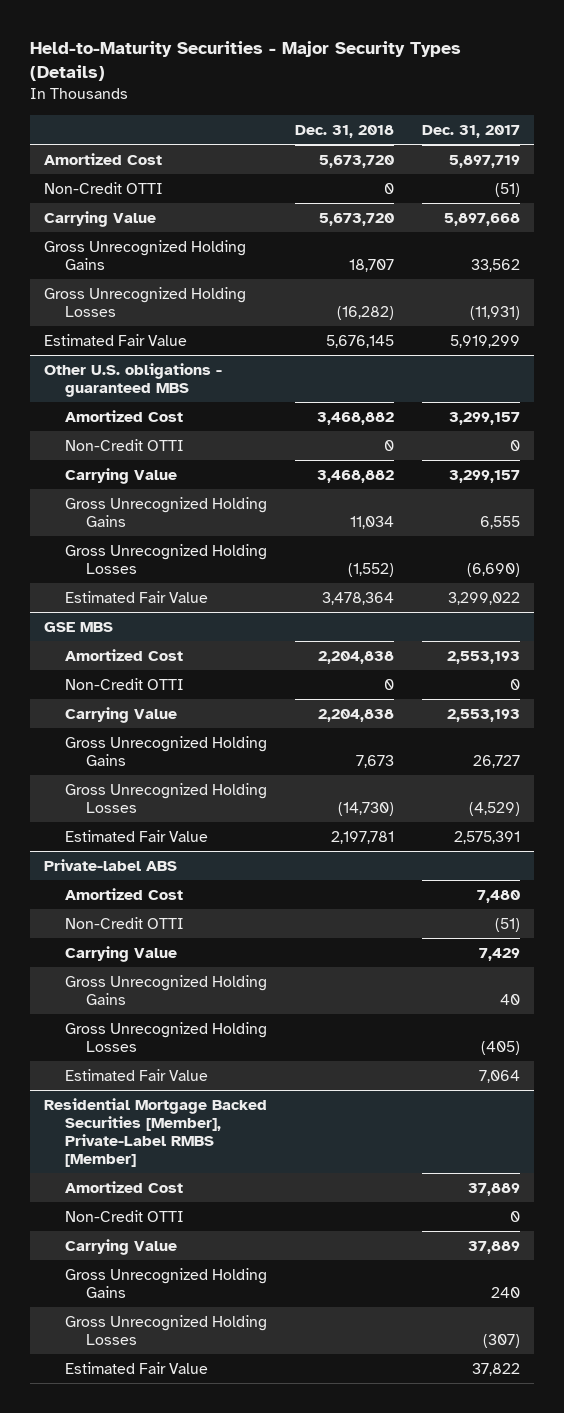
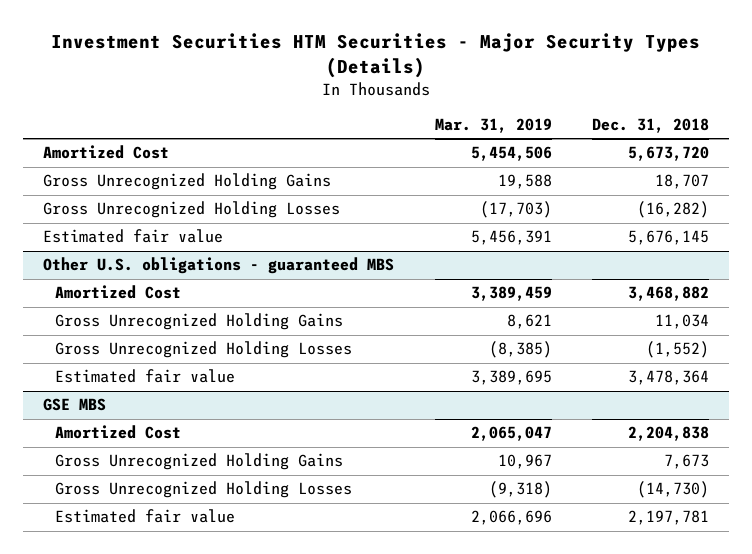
- Held-to-Maturity Securities - Major Security Types (Details)
+ Investment Securities HTM Securities - Major Security Types (Details)
- | Dec. 31, 2018 | Dec. 31, 2017
+ | Mar. 31, 2019 | Dec. 31, 2018
- Non-Credit OTTI | 0 | (51)
- Carrying Value | 5,673,720 | 5,897,668
- Estimated Fair Value | 5,676,145 | 5,919,299
+ Estimated fair value | 5,456,391 | 5,676,145
@ Other U.S. obligations - guaranteed MBS
- Non-Credit OTTI | 0 | 0
- Carrying Value | 3,468,882 | 3,299,157
- Estimated Fair Value | 3,478,364 | 3,299,022
+ Estimated fair value | 3,389,695 | 3,478,364
@ GSE MBS
- Non-Credit OTTI | 0 | 0
- Carrying Value | 2,204,838 | 2,553,193
- Estimated Fair Value | 2,197,781 | 2,575,391
- Private-label ABS
- Amortized Cost | | 7,480
- Non-Credit OTTI | | (51)
- Carrying Value | | 7,429
- Gross Unrecognized Holding Gains | | 40
- Gross Unrecognized Holding Losses | | (405)
- Estimated Fair Value | | 7,064
- Residential Mortgage Backed Securities [Member], Private-Label RMBS [Member]
- Amortized Cost | | 37,889
- Non-Credit OTTI | | 0
- Carrying Value | | 37,889
- Gross Unrecognized Holding Gains | | 240
- Gross Unrecognized Holding Losses | | (307)
- Estimated Fair Value | | 37,822
@ GSE MBS
+ Estimated fair value | 2,066,696 | 2,197,781

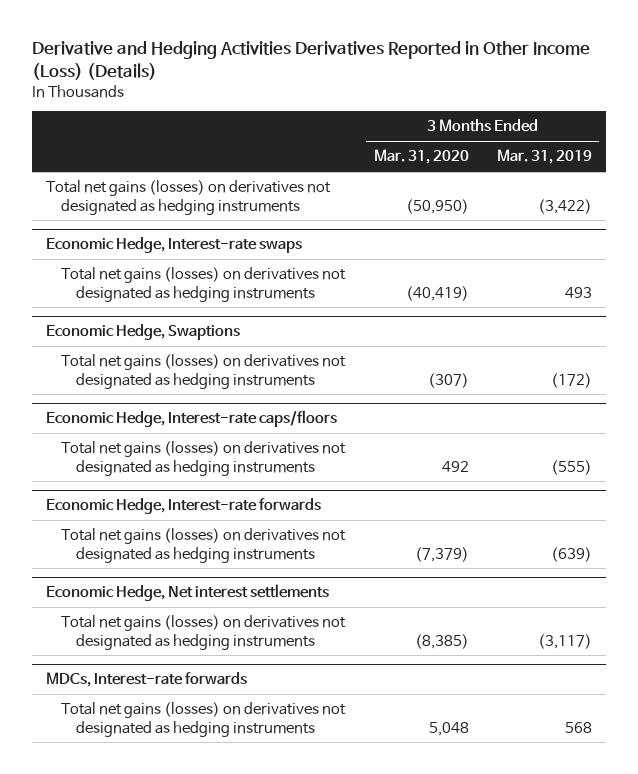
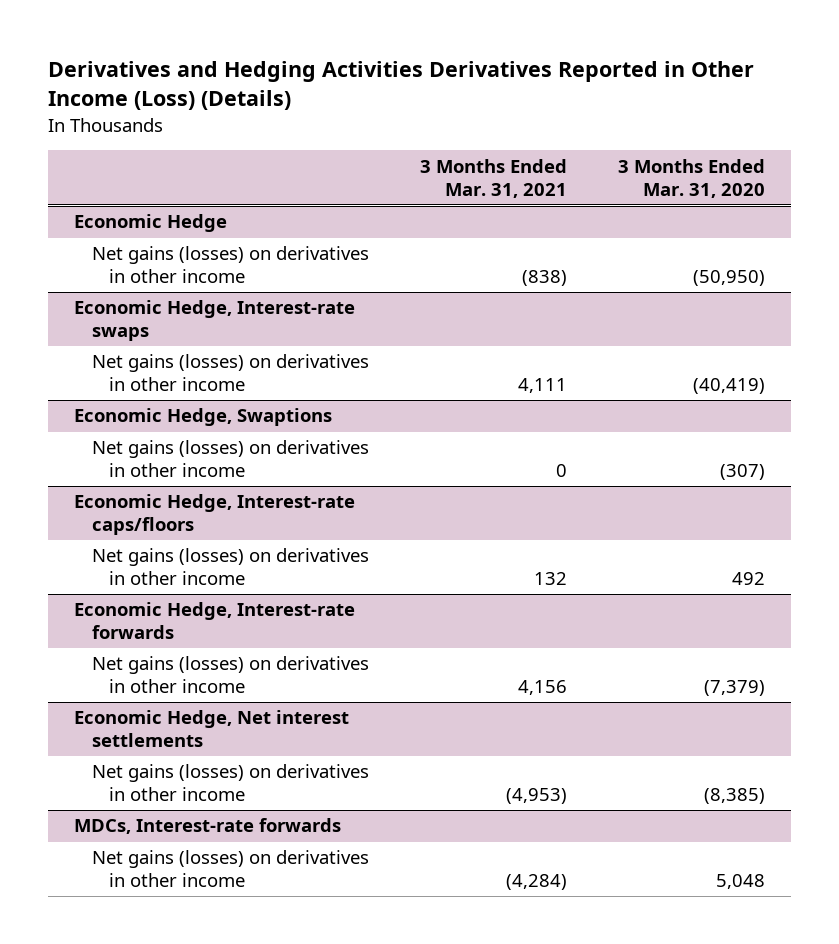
- Derivative and Hedging Activities Derivatives Reported in Other Income (Loss) (Details)
+ Derivatives and Hedging Activities Derivatives Reported in Other Income (Loss) (Details)
- | 3 Months Ended Mar. 31, 2020 | 3 Months Ended Mar. 31, 2019
+ | 3 Months Ended Mar. 31, 2021 | 3 Months Ended Mar. 31, 2020
- Total net gains (losses) on derivatives not designated as hedging instruments | (50,950) | (3,422)
+ Economic Hedge
+ Net gains (losses) on derivatives in other income | (838) | (50,950)
@ Economic Hedge, Interest-rate swaps
- Total net gains (losses) on derivatives not designated as hedging instruments | (40,419) | 493
+ Net gains (losses) on derivatives in other income | 4,111 | (40,419)
@ Economic Hedge, Swaptions
- Total net gains (losses) on derivatives not designated as hedging instruments | (307) | (172)
+ Net gains (losses) on derivatives in other income | 0 | (307)
@ Economic Hedge, Interest-rate caps/floors
- Total net gains (losses) on derivatives not designated as hedging instruments | 492 | (555)
+ Net gains (losses) on derivatives in other income | 132 | 492
@ Economic Hedge, Interest-rate forwards
- Total net gains (losses) on derivatives not designated as hedging instruments | (7,379) | (639)
+ Net gains (losses) on derivatives in other income | 4,156 | (7,379)
@ Economic Hedge, Net interest settlements
- Total net gains (losses) on derivatives not designated as hedging instruments | (8,385) | (3,117)
+ Net gains (losses) on derivatives in other income | (4,953) | (8,385)
@ MDCs, Interest-rate forwards
- Total net gains (losses) on derivatives not designated as hedging instruments | 5,048 | 568
+ Net gains (losses) on derivatives in other income | (4,284) | 5,048

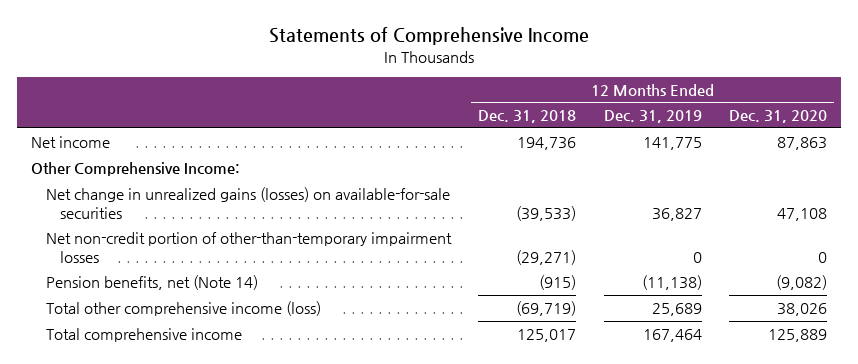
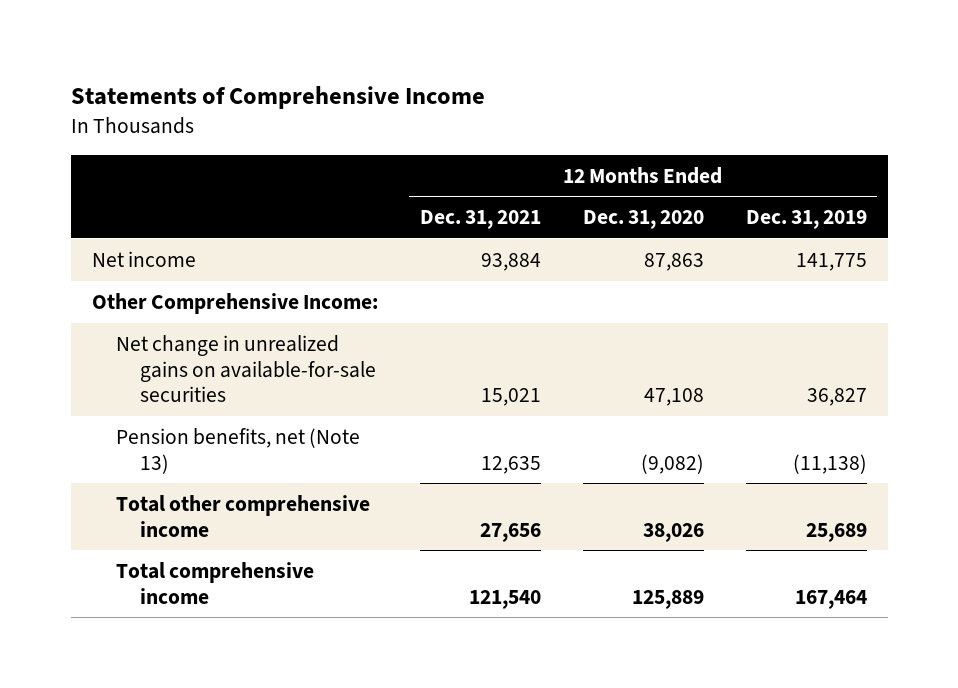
- | 12 Months Ended Dec. 31, 2018 | 12 Months Ended Dec. 31, 2019 | 12 Months Ended Dec. 31, 2020
+ | 12 Months Ended Dec. 31, 2021 | 12 Months Ended Dec. 31, 2020 | 12 Months Ended Dec. 31, 2019
- Net change in unrealized gains (losses) on available-for-sale securities | (39,533) | 36,827 | 47,108
- Net non-credit portion of other-than-temporary impairment losses | (29,271) | 0 | 0
- Pension benefits, net (Note 14) | (915) | (11,138) | (9,082)
- Total other comprehensive income (loss) | (69,719) | 25,689 | 38,026
+ Net change in unrealized gains on available-for-sale securities | 15,021 | 47,108 | 36,827
+ Pension benefits, net (Note 13) | 12,635 | (9,082) | (11,138)
+ Total other comprehensive income | 27,656 | 38,026 | 25,689

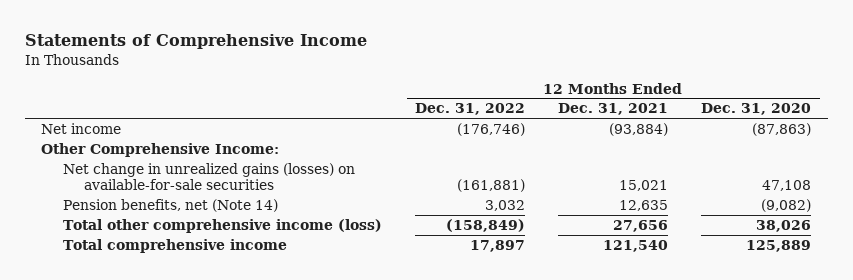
- | 12 Months Ended Dec. 31, 2021 | 12 Months Ended Dec. 31, 2020 | 12 Months Ended Dec. 31, 2019
+ | 12 Months Ended Dec. 31, 2022 | 12 Months Ended Dec. 31, 2021 | 12 Months Ended Dec. 31, 2020
- Net income | 93,884 | 87,863 | 141,775
+ Net income | (176,746) | (93,884) | (87,863)
- Net change in unrealized gains on available-for-sale securities | 15,021 | 47,108 | 36,827
- Pension benefits, net (Note 13) | 12,635 | (9,082) | (11,138)
- Total other comprehensive income | 27,656 | 38,026 | 25,689
+ Net change in unrealized gains (losses) on available-for-sale securities | (161,881) | 15,021 | 47,108
+ Pension benefits, net (Note 14) | 3,032 | 12,635 | (9,082)
+ Total other comprehensive income (loss) | (158,849) | 27,656 | 38,026

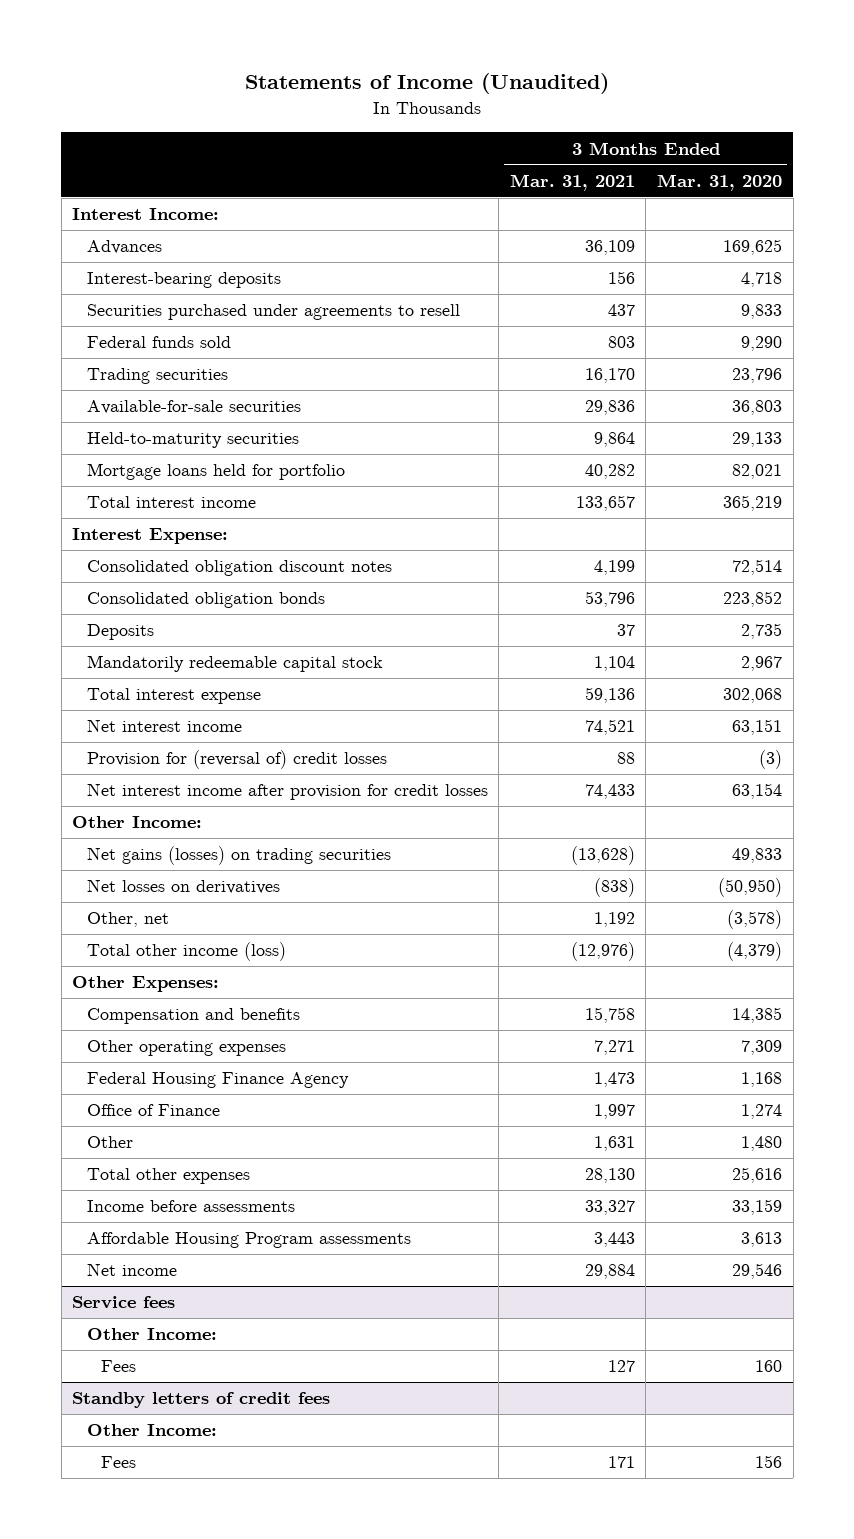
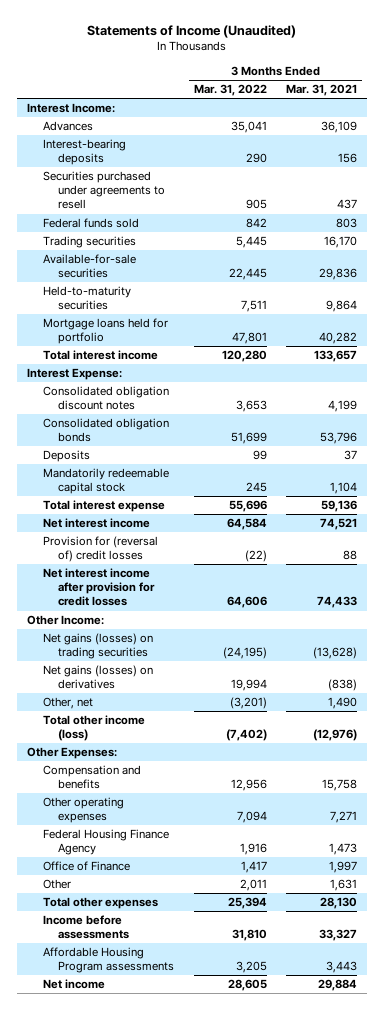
- | 3 Months Ended Mar. 31, 2021 | 3 Months Ended Mar. 31, 2020
+ | 3 Months Ended Mar. 31, 2022 | 3 Months Ended Mar. 31, 2021
- Net losses on derivatives | (838) | (50,950)
- Other, net | 1,192 | (3,578)
+ Net gains (losses) on derivatives | 19,994 | (838)
+ Other, net | (3,201) | 1,490
- Service fees
- Other Income:
- Fees | 127 | 160
- Standby letters of credit fees
- Other Income:
- Fees | 171 | 156

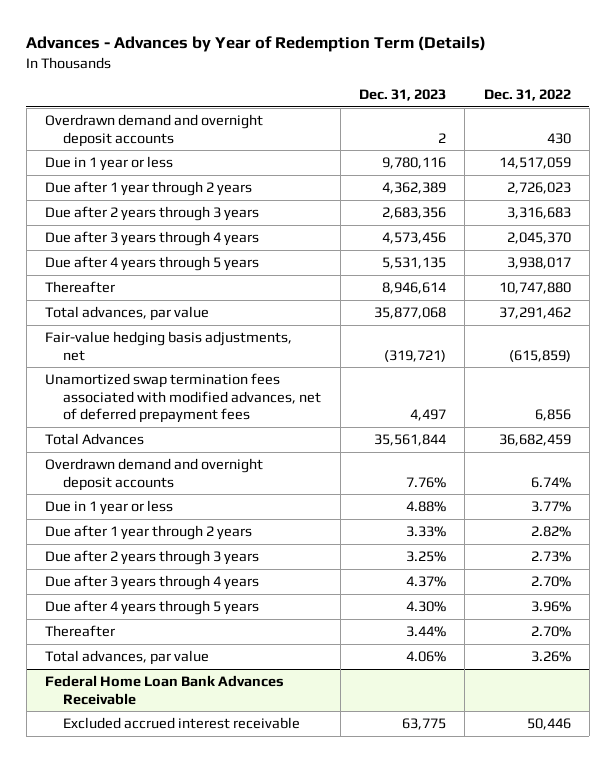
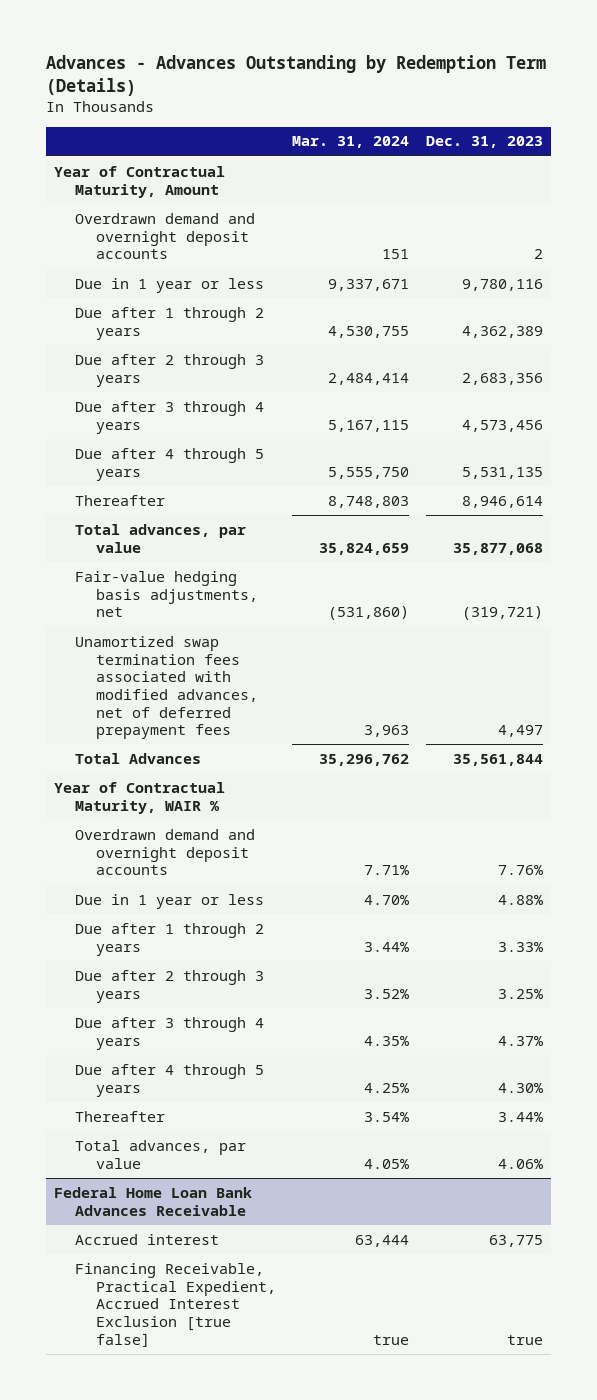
- Advances - Advances by Year of Redemption Term (Details)
+ Advances - Advances Outstanding by Redemption Term (Details)
- | Dec. 31, 2023 | Dec. 31, 2022
+ | Mar. 31, 2024 | Dec. 31, 2023
+ Year of Contractual Maturity, Amount
- Due after 1 year through 2 years | 4,362,389 | 2,726,023
- Due after 2 years through 3 years | 2,683,356 | 3,316,683
- Due after 3 years through 4 years | 4,573,456 | 2,045,370
- Due after 4 years through 5 years | 5,531,135 | 3,938,017
+ Due after 1 through 2 years | 4,530,755 | 4,362,389
+ Due after 2 through 3 years | 2,484,414 | 2,683,356
+ Due after 3 through 4 years | 5,167,115 | 4,573,456
+ Due after 4 through 5 years | 5,555,750 | 5,531,135
+ Year of Contractual Maturity, WAIR %
- Due after 1 year through 2 years | 3.33% | 2.82%
- Due after 2 years through 3 years | 3.25% | 2.73%
- Due after 3 years through 4 years | 4.37% | 2.70%
- Due after 4 years through 5 years | 4.30% | 3.96%
+ Due after 1 through 2 years | 3.44% | 3.33%
+ Due after 2 through 3 years | 3.52% | 3.25%
+ Due after 3 through 4 years | 4.35% | 4.37%
+ Due after 4 through 5 years | 4.25% | 4.30%
@ Federal Home Loan Bank Advances Receivable
- Excluded accrued interest receivable | 63,775 | 50,446
+ Accrued interest | 63,444 | 63,775
+ Financing Receivable, Practical Expedient, Accrued Interest Exclusion [true false] | true | true

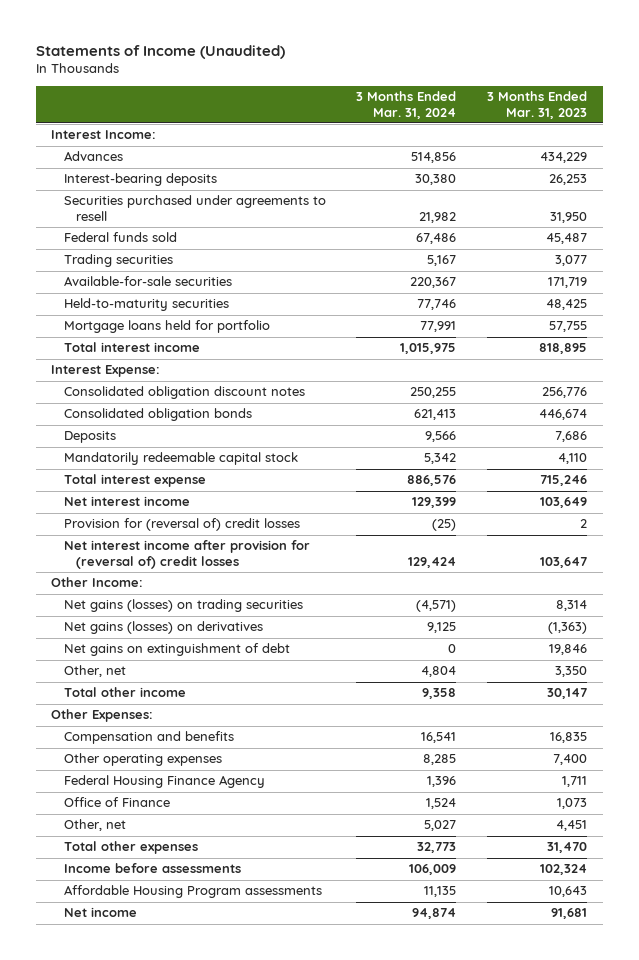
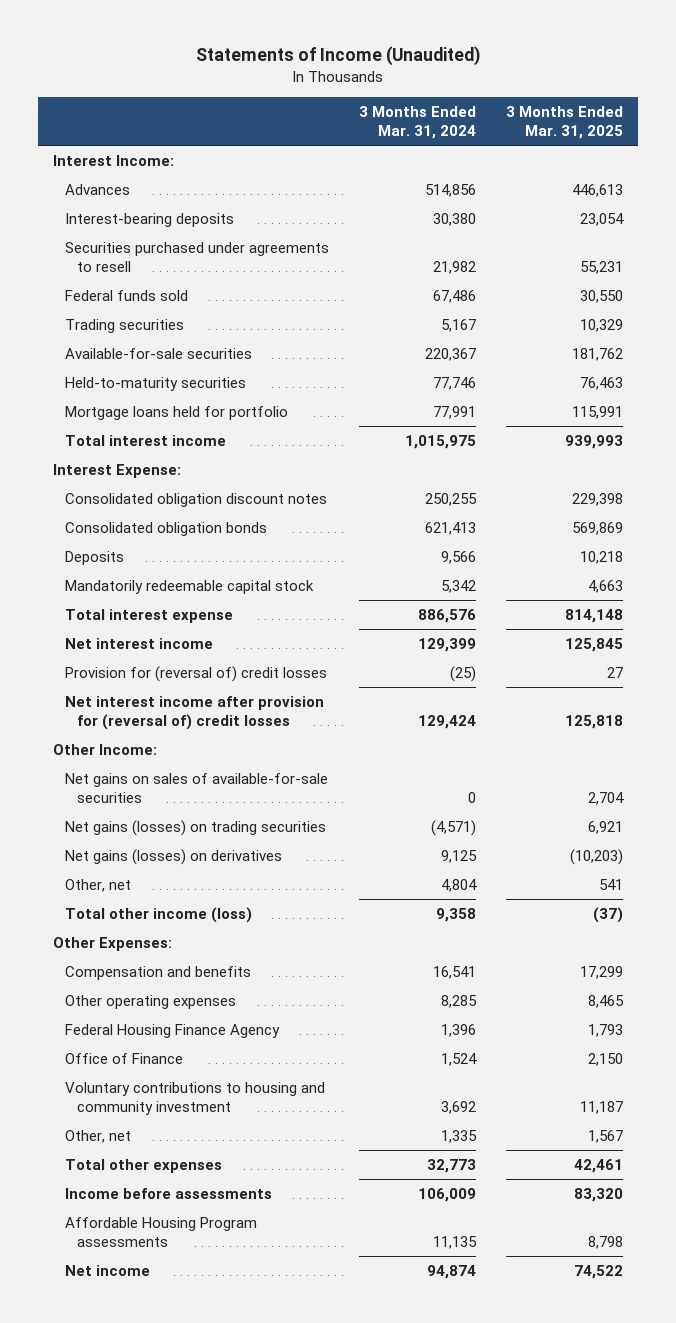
- | 3 Months Ended Mar. 31, 2024 | 3 Months Ended Mar. 31, 2023
+ | 3 Months Ended Mar. 31, 2024 | 3 Months Ended Mar. 31, 2025
+ Net gains on sales of available-for-sale securities | 0 | 2,704
- Net gains on extinguishment of debt | 0 | 19,846
- Total other income | 9,358 | 30,147
+ Total other income (loss) | 9,358 | (37)
- Other, net | 5,027 | 4,451
+ Voluntary contributions to housing and community investment | 3,692 | 11,187
+ Other, net | 1,335 | 1,567

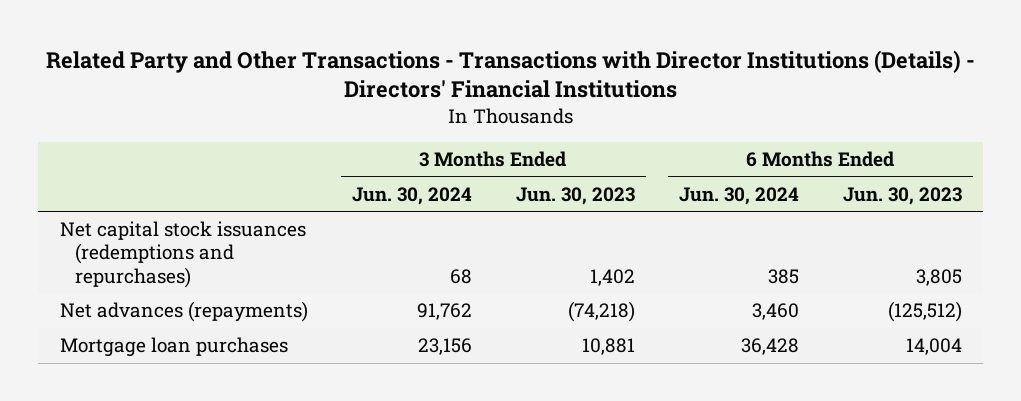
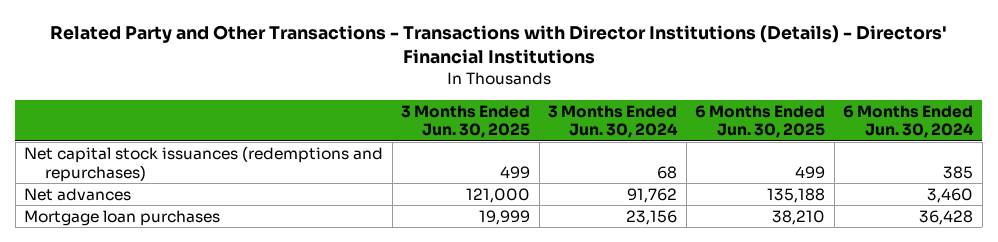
- | 3 Months Ended Jun. 30, 2024 | 3 Months Ended Jun. 30, 2023 | 6 Months Ended Jun. 30, 2024 | 6 Months Ended Jun. 30, 2023
+ | 3 Months Ended Jun. 30, 2025 | 3 Months Ended Jun. 30, 2024 | 6 Months Ended Jun. 30, 2025 | 6 Months Ended Jun. 30, 2024
- Net advances (repayments) | 91,762 | (74,218) | 3,460 | (125,512)
+ Net advances | 121,000 | 91,762 | 135,188 | 3,460

